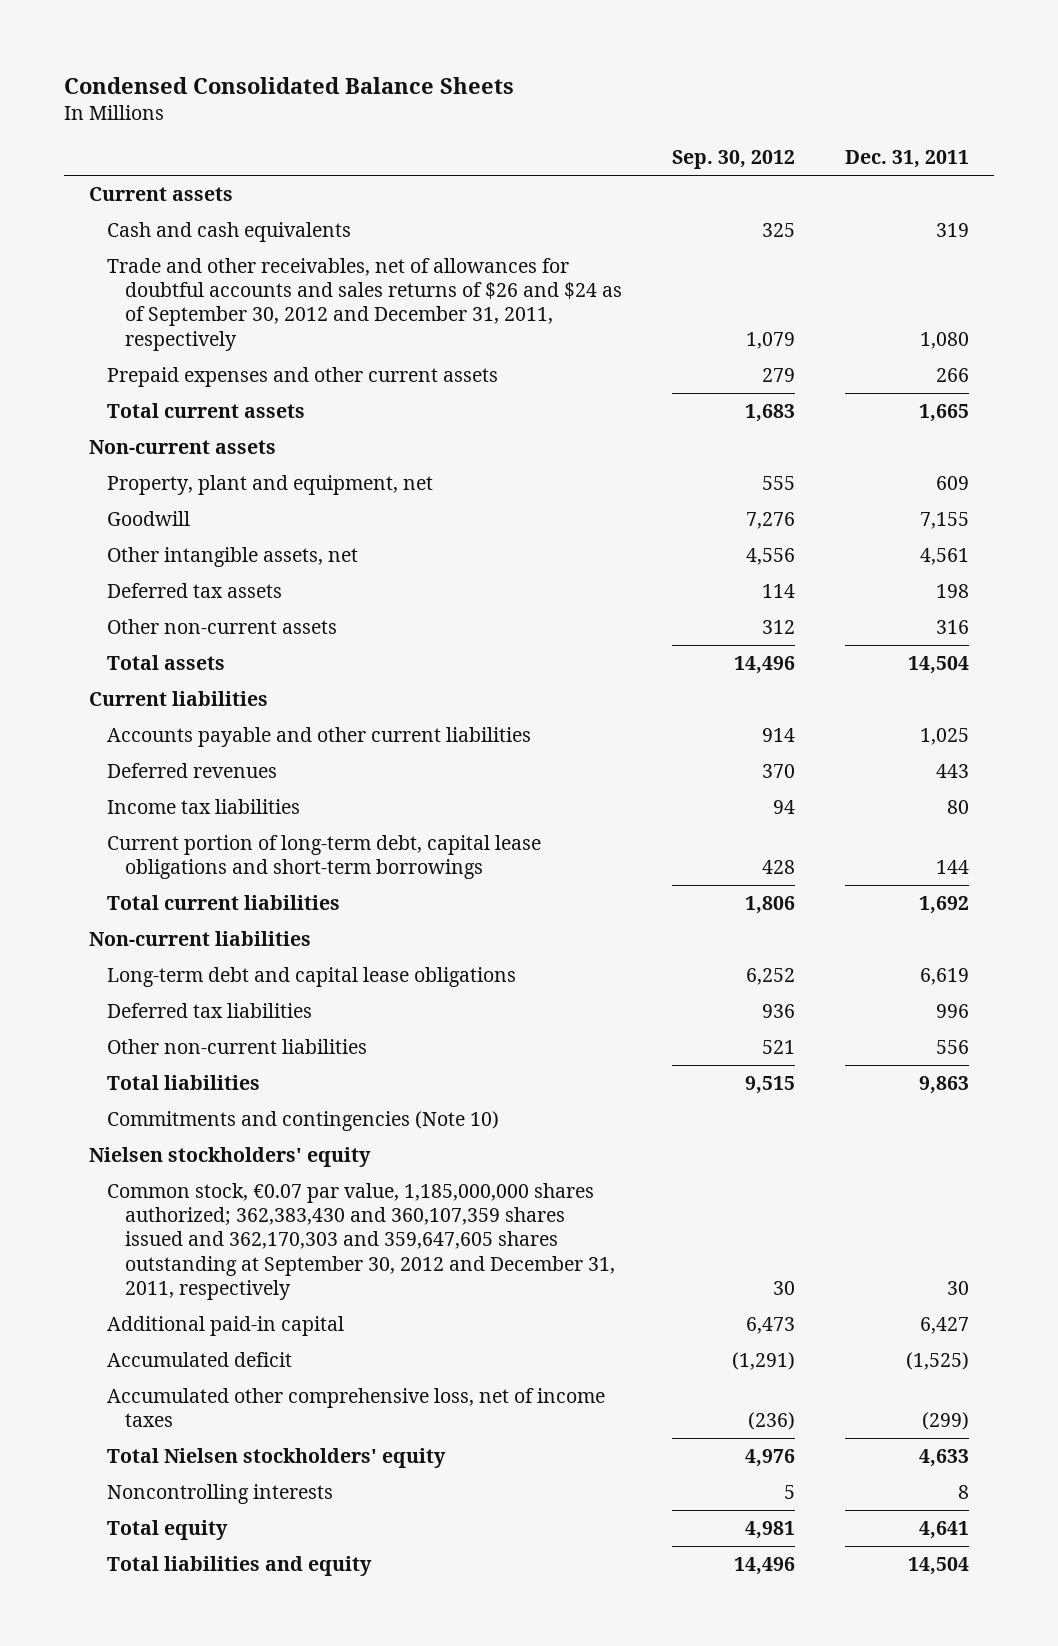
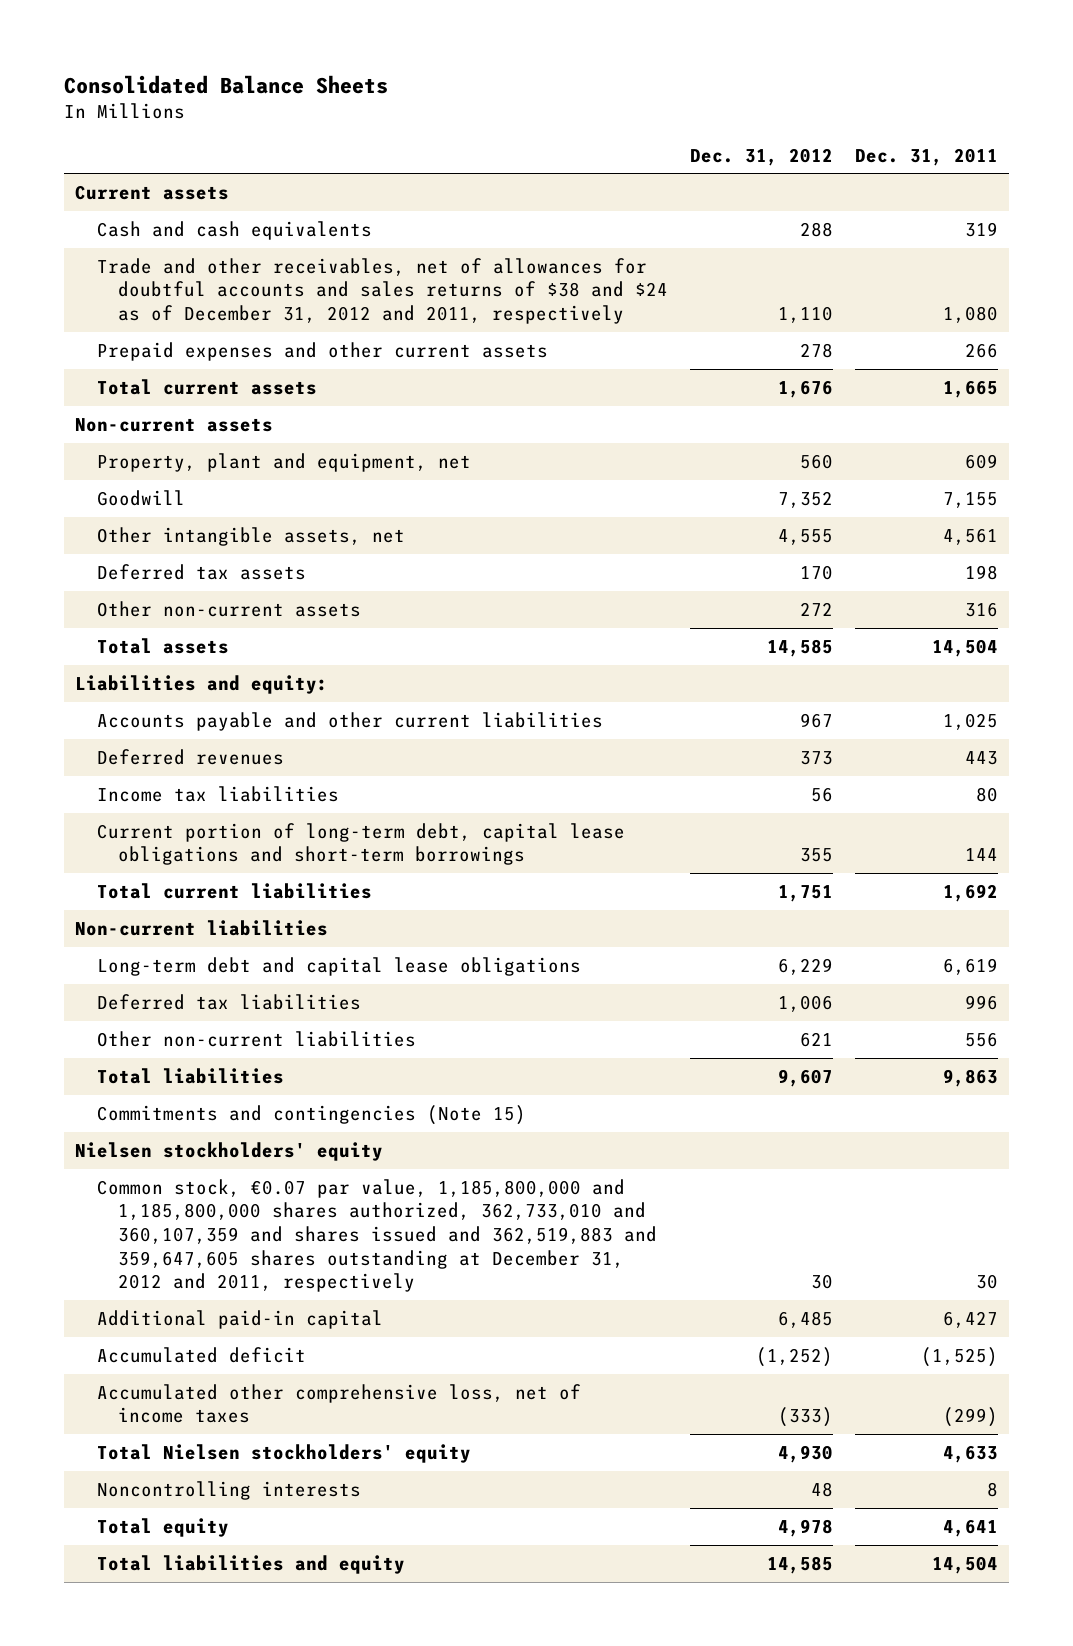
- Condensed Consolidated Balance Sheets
+ Consolidated Balance Sheets
- | Sep. 30, 2012 | Dec. 31, 2011
+ | Dec. 31, 2012 | Dec. 31, 2011
- Trade and other receivables, net of allowances for doubtful accounts and sales returns of $26 and $24 as of September 30, 2012 and December 31, 2011, respectively | 1,079 | 1,080
+ Trade and other receivables, net of allowances for doubtful accounts and sales returns of $38 and $24 as of December 31, 2012 and 2011, respectively | 1,110 | 1,080
- Current liabilities
+ Liabilities and equity:
- Commitments and contingencies (Note 10)
+ Commitments and contingencies (Note 15)
- Common stock, €0.07 par value, 1,185,000,000 shares authorized; 362,383,430 and 360,107,359 shares issued and 362,170,303 and 359,647,605 shares outstanding at September 30, 2012 and December 31, 2011, respectively | 30 | 30
+ Common stock, €0.07 par value, 1,185,800,000 and 1,185,800,000 shares authorized, 362,733,010 and 360,107,359 and shares issued and 362,519,883 and 359,647,605 shares outstanding at December 31, 2012 and 2011, respectively | 30 | 30

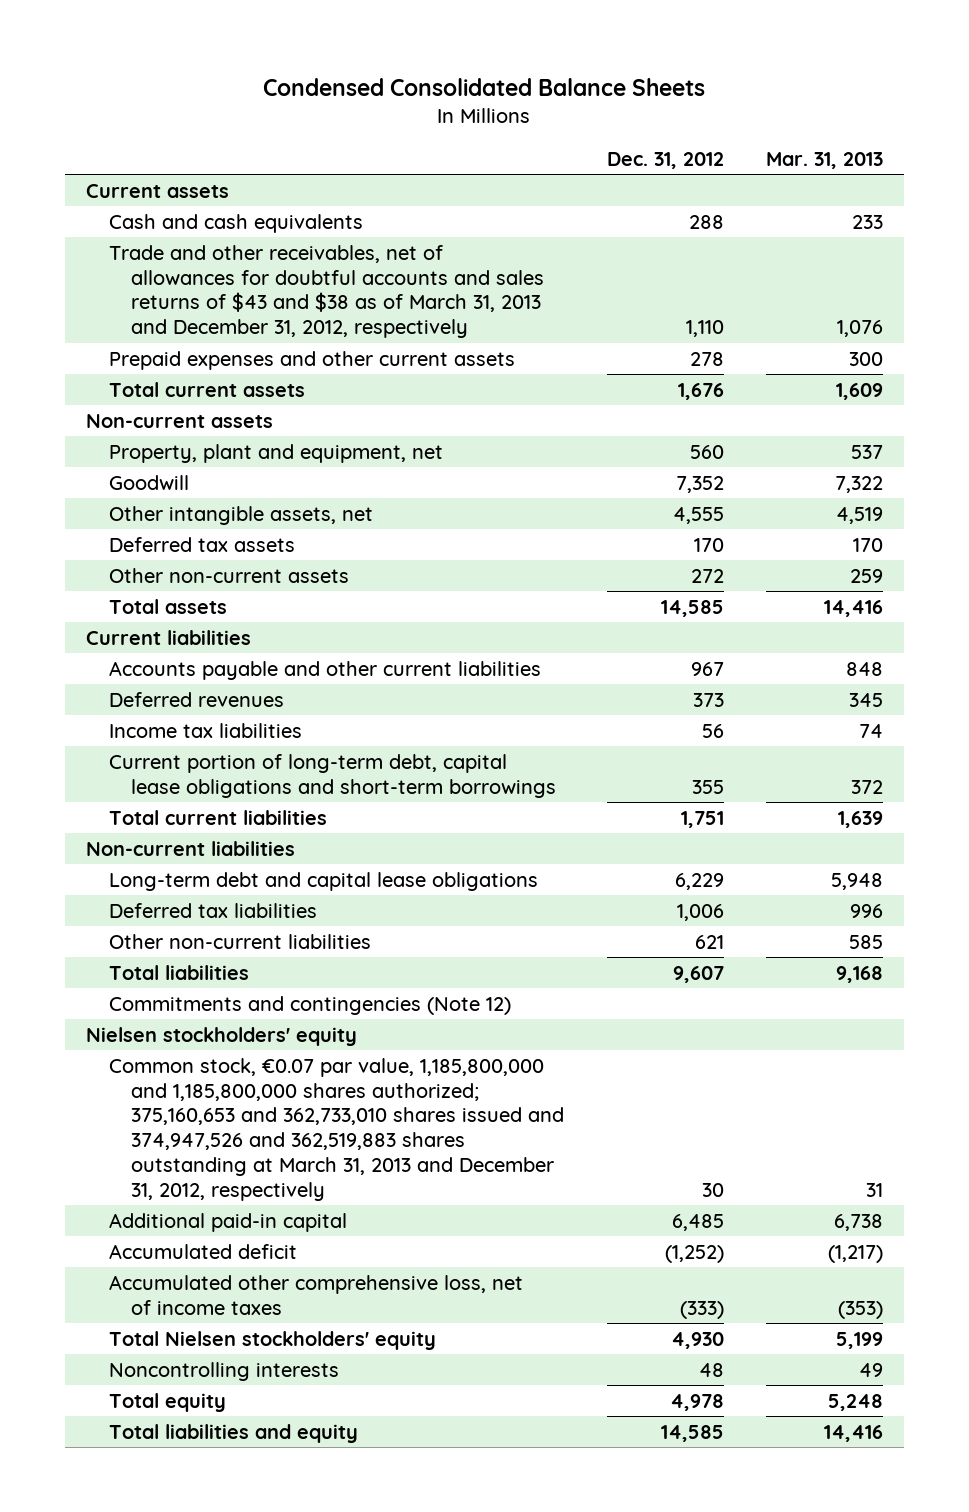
- Consolidated Balance Sheets
+ Condensed Consolidated Balance Sheets
- | Dec. 31, 2012 | Dec. 31, 2011
+ | Dec. 31, 2012 | Mar. 31, 2013
- Trade and other receivables, net of allowances for doubtful accounts and sales returns of $38 and $24 as of December 31, 2012 and 2011, respectively | 1,110 | 1,080
+ Trade and other receivables, net of allowances for doubtful accounts and sales returns of $43 and $38 as of March 31, 2013 and December 31, 2012, respectively | 1,110 | 1,076
- Liabilities and equity:
+ Current liabilities
- Commitments and contingencies (Note 15)
+ Commitments and contingencies (Note 12)
- Common stock, €0.07 par value, 1,185,800,000 and 1,185,800,000 shares authorized, 362,733,010 and 360,107,359 and shares issued and 362,519,883 and 359,647,605 shares outstanding at December 31, 2012 and 2011, respectively | 30 | 30
+ Common stock, €0.07 par value, 1,185,800,000 and 1,185,800,000 shares authorized; 375,160,653 and 362,733,010 shares issued and 374,947,526 and 362,519,883 shares outstanding at March 31, 2013 and December 31, 2012, respectively | 30 | 31

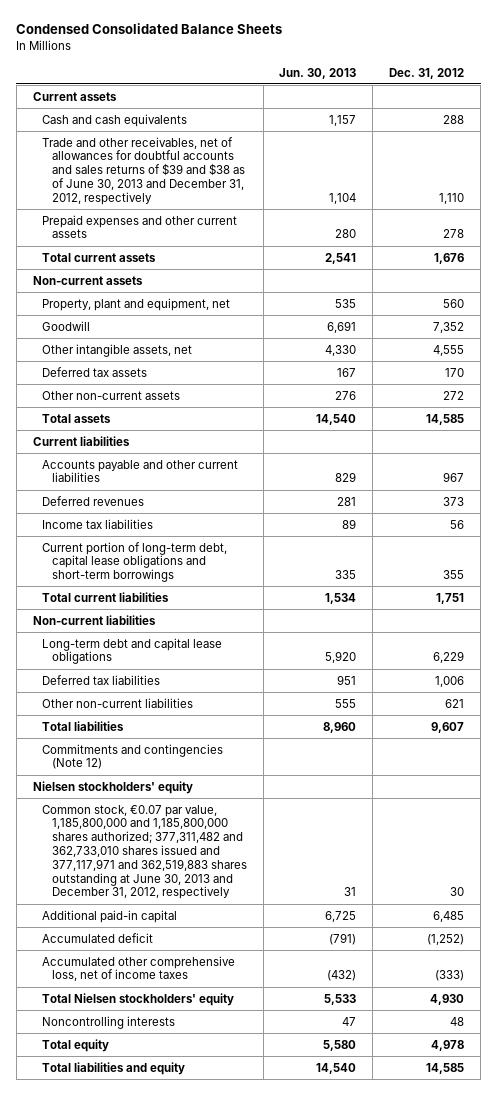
- | Dec. 31, 2012 | Mar. 31, 2013
+ | Jun. 30, 2013 | Dec. 31, 2012
- Trade and other receivables, net of allowances for doubtful accounts and sales returns of $43 and $38 as of March 31, 2013 and December 31, 2012, respectively | 1,110 | 1,076
+ Trade and other receivables, net of allowances for doubtful accounts and sales returns of $39 and $38 as of June 30, 2013 and December 31, 2012, respectively | 1,104 | 1,110
- Common stock, €0.07 par value, 1,185,800,000 and 1,185,800,000 shares authorized; 375,160,653 and 362,733,010 shares issued and 374,947,526 and 362,519,883 shares outstanding at March 31, 2013 and December 31, 2012, respectively | 30 | 31
+ Common stock, €0.07 par value, 1,185,800,000 and 1,185,800,000 shares authorized; 377,311,482 and 362,733,010 shares issued and 377,117,971 and 362,519,883 shares outstanding at June 30, 2013 and December 31, 2012, respectively | 31 | 30

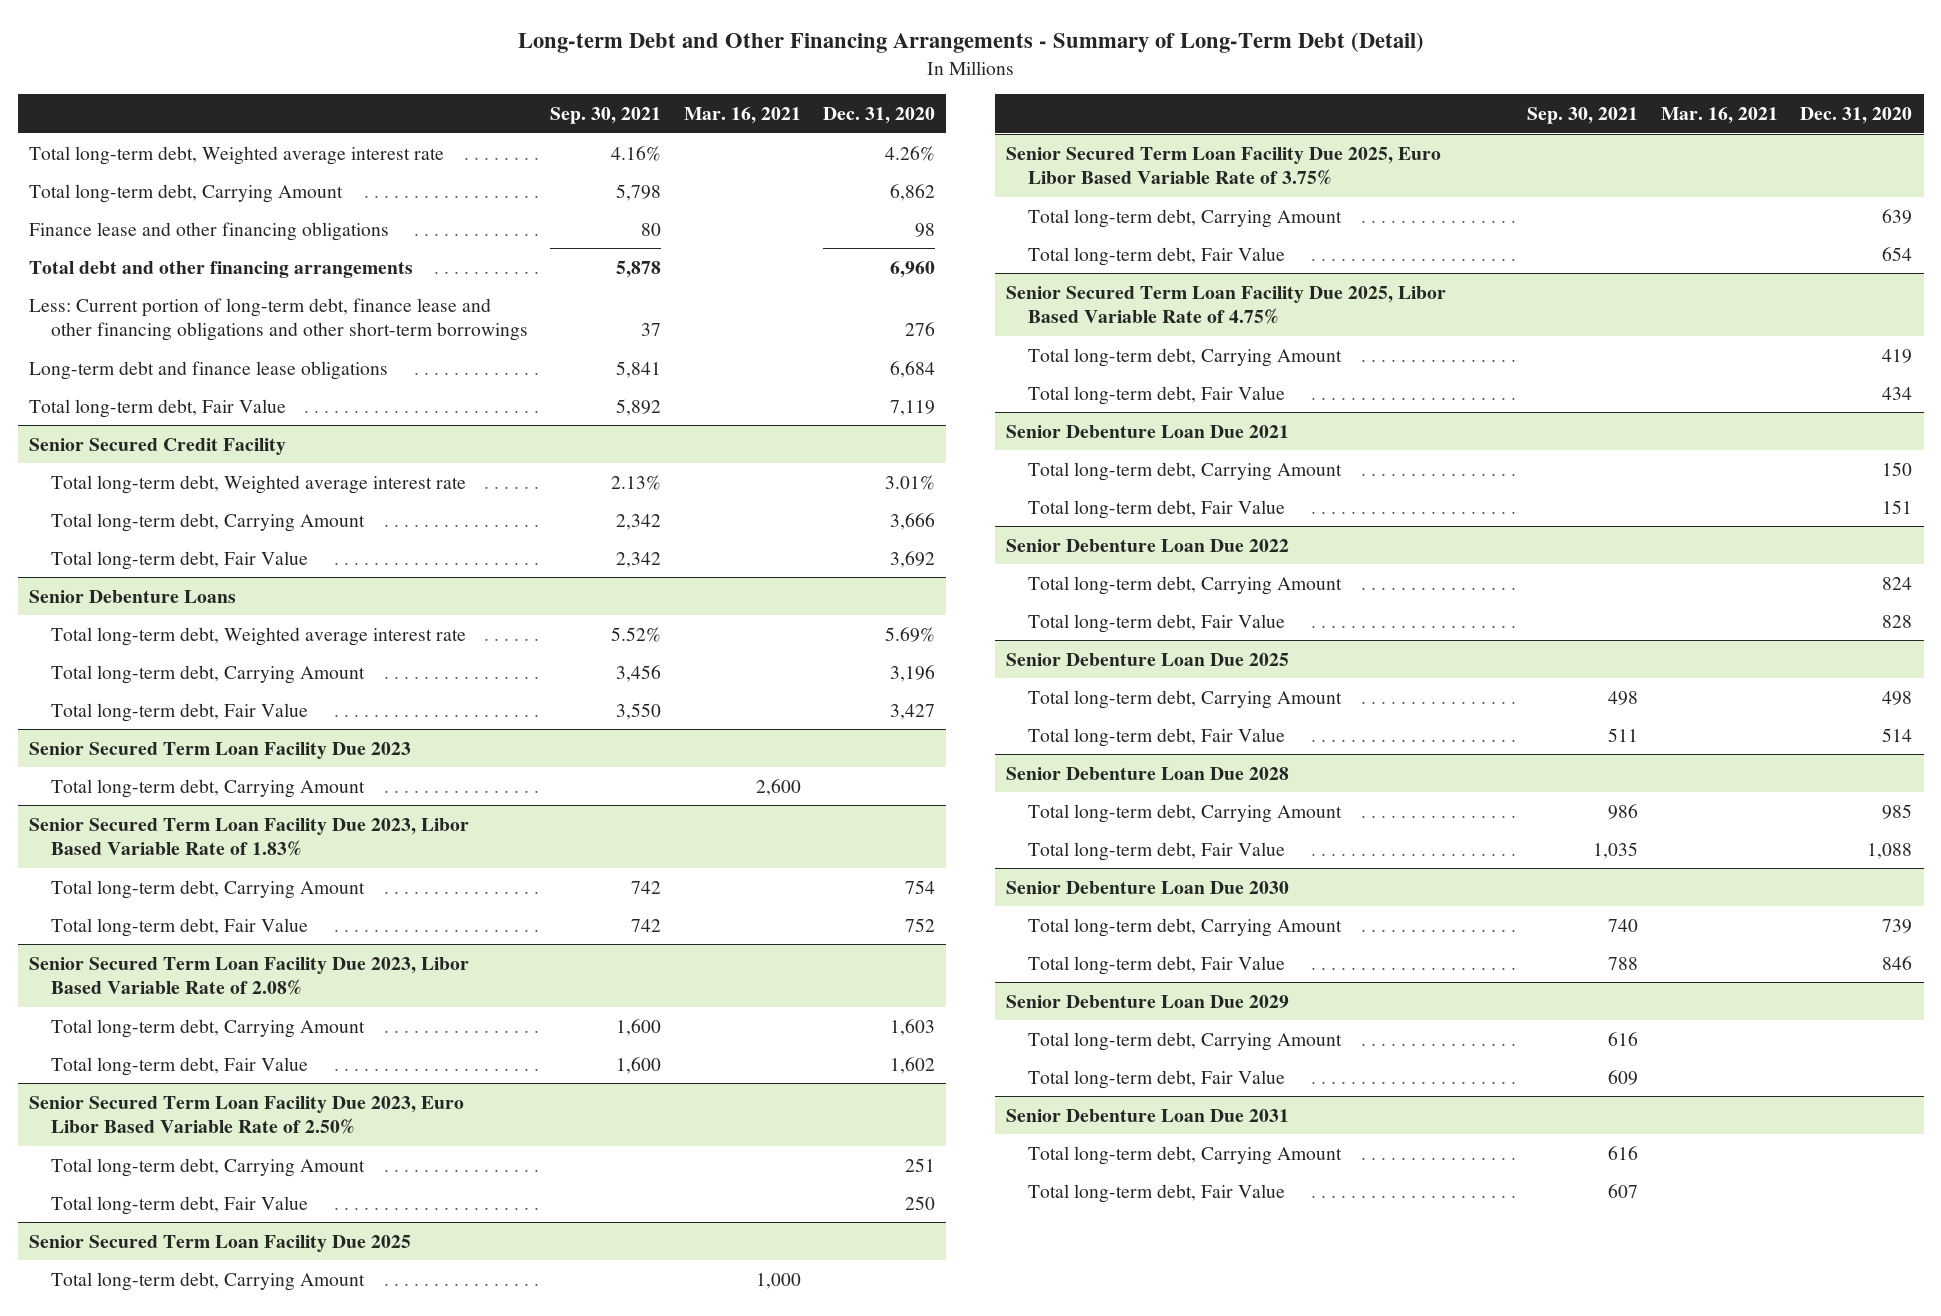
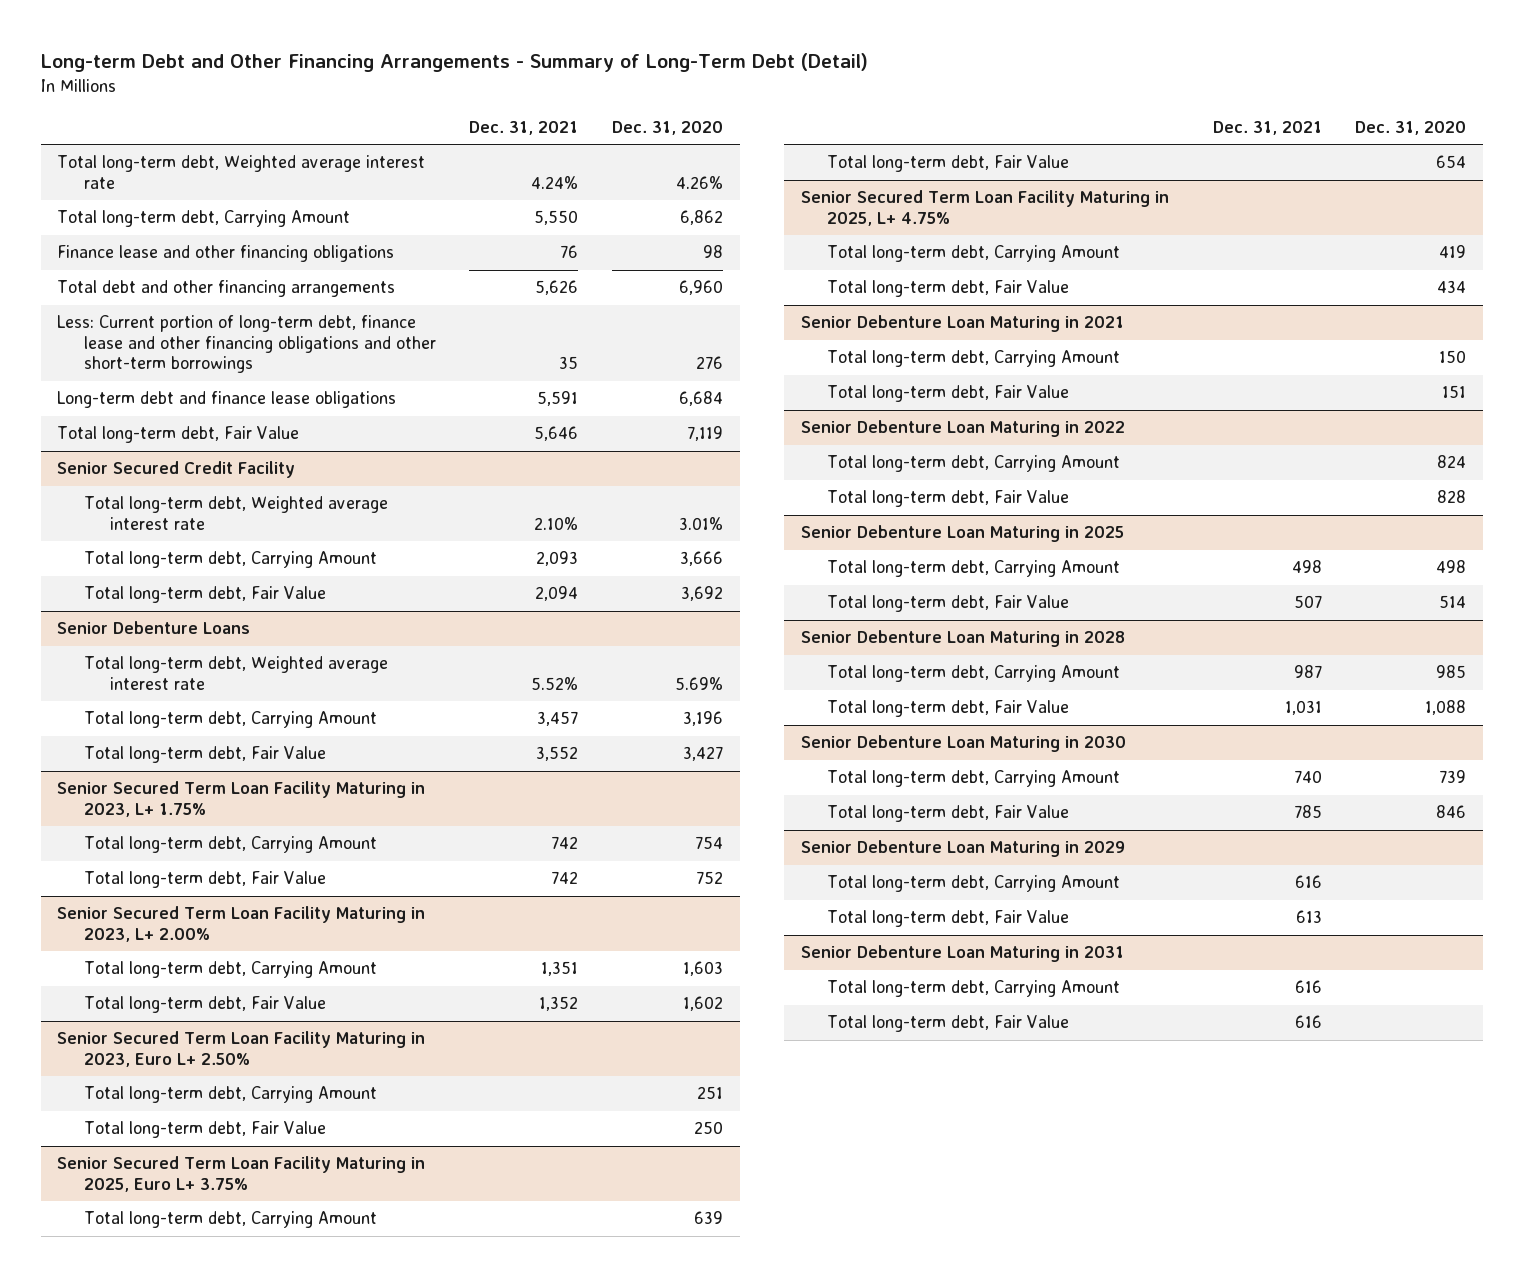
- | Sep. 30, 2021 | Mar. 16, 2021 | Dec. 31, 2020
+ | Dec. 31, 2021 | Dec. 31, 2020
- Senior Secured Term Loan Facility Due 2023
- Total long-term debt, Carrying Amount | | 2,600 |
- Senior Secured Term Loan Facility Due 2023, Libor Based Variable Rate of 1.83%
+ Senior Secured Term Loan Facility Maturing in 2023, L+ 1.75%
- Senior Secured Term Loan Facility Due 2023, Libor Based Variable Rate of 2.08%
+ Senior Secured Term Loan Facility Maturing in 2023, L+ 2.00%
- Senior Secured Term Loan Facility Due 2023, Euro Libor Based Variable Rate of 2.50%
+ Senior Secured Term Loan Facility Maturing in 2023, Euro L+ 2.50%
- Senior Secured Term Loan Facility Due 2025
- Total long-term debt, Carrying Amount | | 1,000 |
- Senior Secured Term Loan Facility Due 2025, Euro Libor Based Variable Rate of 3.75%
+ Senior Secured Term Loan Facility Maturing in 2025, Euro L+ 3.75%
- Senior Secured Term Loan Facility Due 2025, Libor Based Variable Rate of 4.75%
+ Senior Secured Term Loan Facility Maturing in 2025, L+ 4.75%
- Senior Debenture Loan Due 2021
+ Senior Debenture Loan Maturing in 2021
- Senior Debenture Loan Due 2022
+ Senior Debenture Loan Maturing in 2022
- Senior Debenture Loan Due 2025
+ Senior Debenture Loan Maturing in 2025
- Senior Debenture Loan Due 2028
+ Senior Debenture Loan Maturing in 2028
- Senior Debenture Loan Due 2030
+ Senior Debenture Loan Maturing in 2030
- Senior Debenture Loan Due 2029
+ Senior Debenture Loan Maturing in 2029
- Senior Debenture Loan Due 2031
+ Senior Debenture Loan Maturing in 2031

